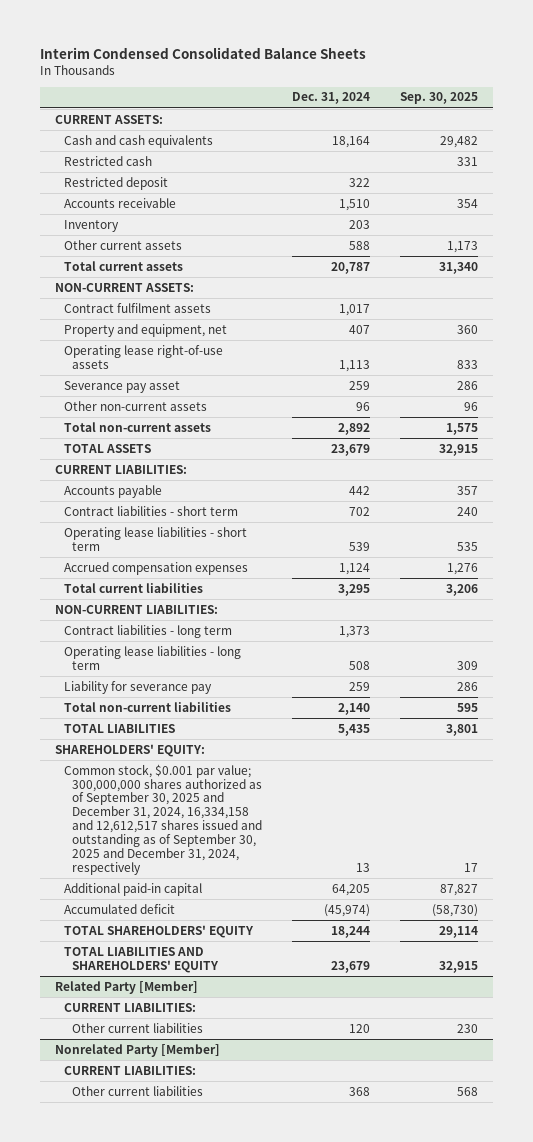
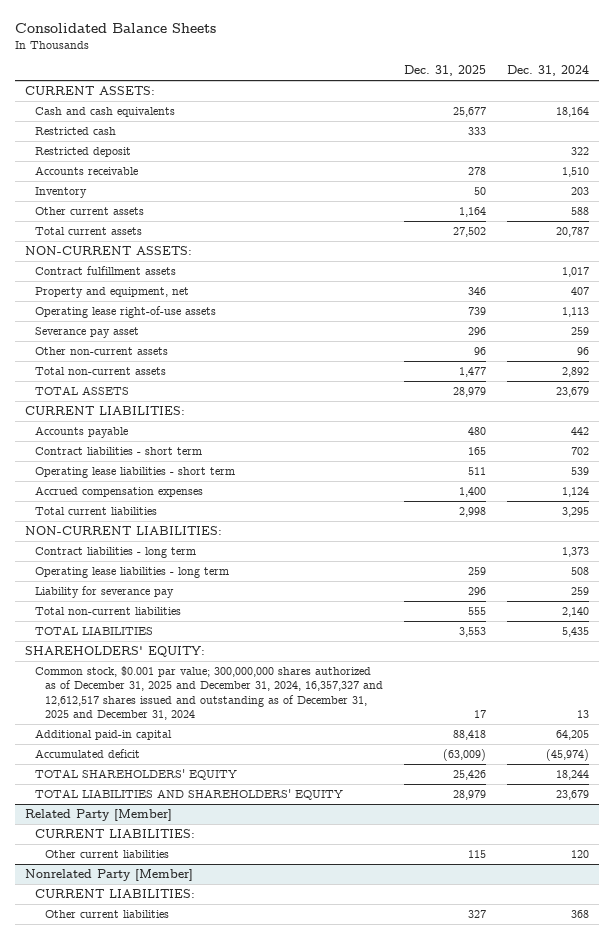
- Interim Condensed Consolidated Balance Sheets
+ Consolidated Balance Sheets
- | Dec. 31, 2024 | Sep. 30, 2025
+ | Dec. 31, 2025 | Dec. 31, 2024
- Contract fulfilment assets | 1,017 |
+ Contract fulfillment assets | | 1,017
- Common stock, $0.001 par value; 300,000,000 shares authorized as of September 30, 2025 and December 31, 2024, 16,334,158 and 12,612,517 shares issued and outstanding as of September 30, 2025 and December 31, 2024, respectively | 13 | 17
+ Common stock, $0.001 par value; 300,000,000 shares authorized as of December 31, 2025 and December 31, 2024, 16,357,327 and 12,612,517 shares issued and outstanding as of December 31, 2025 and December 31, 2024 | 17 | 13

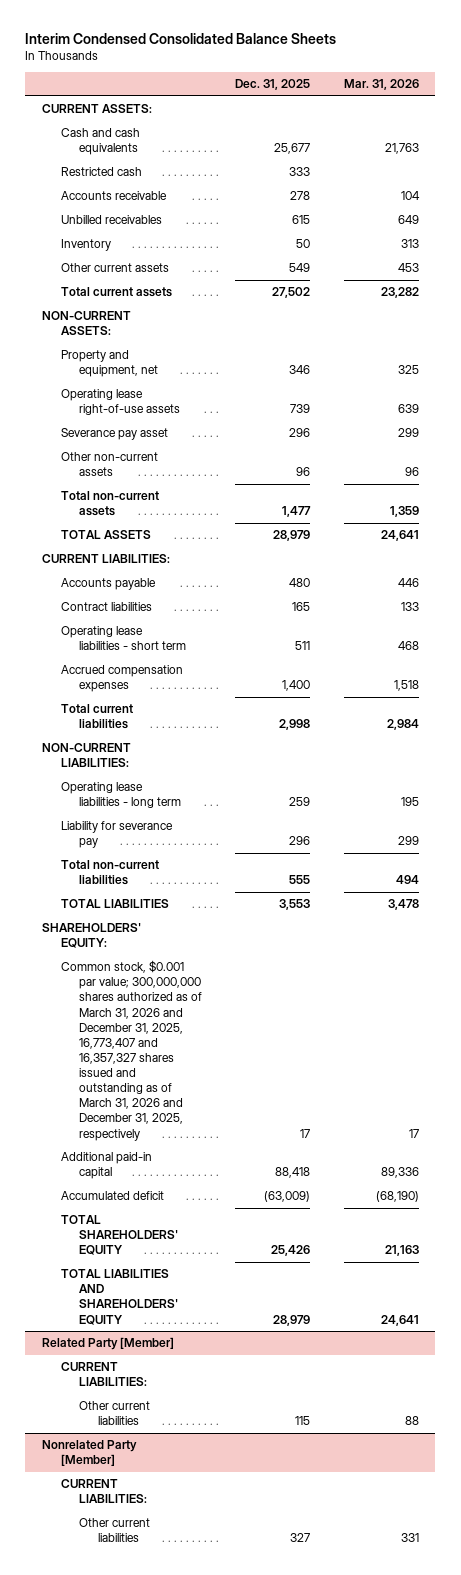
- Consolidated Balance Sheets
+ Interim Condensed Consolidated Balance Sheets
- | Dec. 31, 2025 | Dec. 31, 2024
+ | Dec. 31, 2025 | Mar. 31, 2026
- Restricted deposit | | 322
+ Unbilled receivables | 615 | 649
- Other current assets | 1,164 | 588
+ Other current assets | 549 | 453
- Contract fulfillment assets | | 1,017
- Contract liabilities - short term | 165 | 702
+ Contract liabilities | 165 | 133
- Contract liabilities - long term | | 1,373
- Common stock, $0.001 par value; 300,000,000 shares authorized as of December 31, 2025 and December 31, 2024, 16,357,327 and 12,612,517 shares issued and outstanding as of December 31, 2025 and December 31, 2024 | 17 | 13
+ Common stock, $0.001 par value; 300,000,000 shares authorized as of March 31, 2026 and December 31, 2025, 16,773,407 and 16,357,327 shares issued and outstanding as of March 31, 2026 and December 31, 2025, respectively | 17 | 17

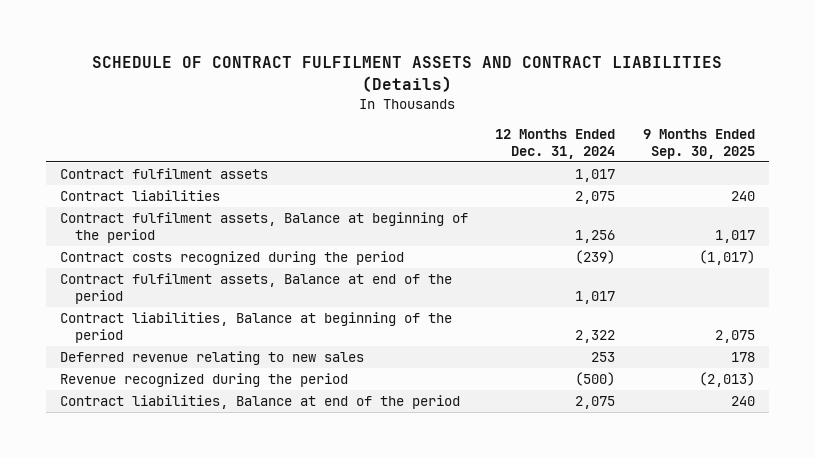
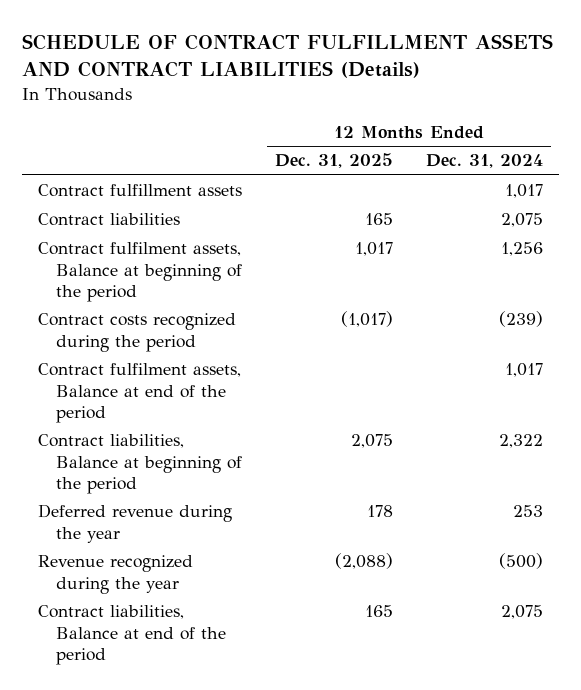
- SCHEDULE OF CONTRACT FULFILMENT ASSETS AND CONTRACT LIABILITIES (Details)
+ SCHEDULE OF CONTRACT FULFILLMENT ASSETS AND CONTRACT LIABILITIES (Details)
- | 12 Months Ended Dec. 31, 2024 | 9 Months Ended Sep. 30, 2025
+ | 12 Months Ended Dec. 31, 2025 | 12 Months Ended Dec. 31, 2024
- Contract fulfilment assets | 1,017 |
+ Contract fulfillment assets | | 1,017
- Deferred revenue relating to new sales | 253 | 178
- Revenue recognized during the period | (500) | (2,013)
+ Deferred revenue during the year | 178 | 253
+ Revenue recognized during the year | (2,088) | (500)

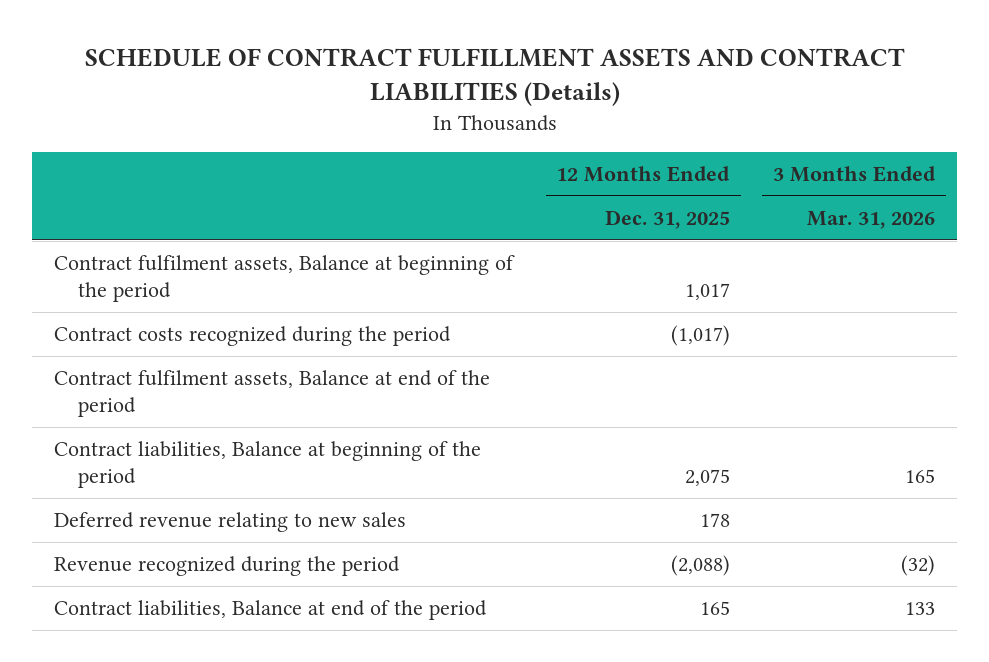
- | 12 Months Ended Dec. 31, 2025 | 12 Months Ended Dec. 31, 2024
+ | 12 Months Ended Dec. 31, 2025 | 3 Months Ended Mar. 31, 2026
- Contract fulfillment assets | | 1,017
- Contract liabilities | 165 | 2,075
- Deferred revenue during the year | 178 | 253
- Revenue recognized during the year | (2,088) | (500)
+ Deferred revenue relating to new sales | 178 |
+ Revenue recognized during the period | (2,088) | (32)

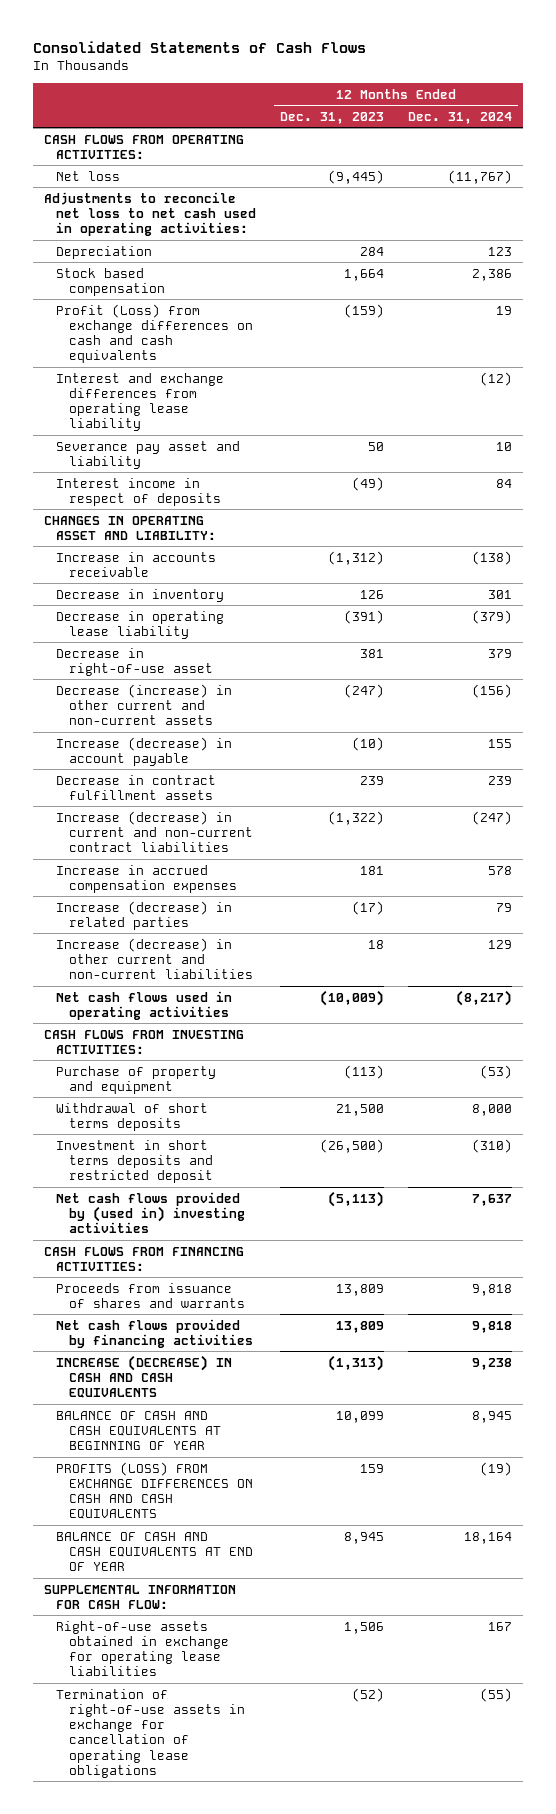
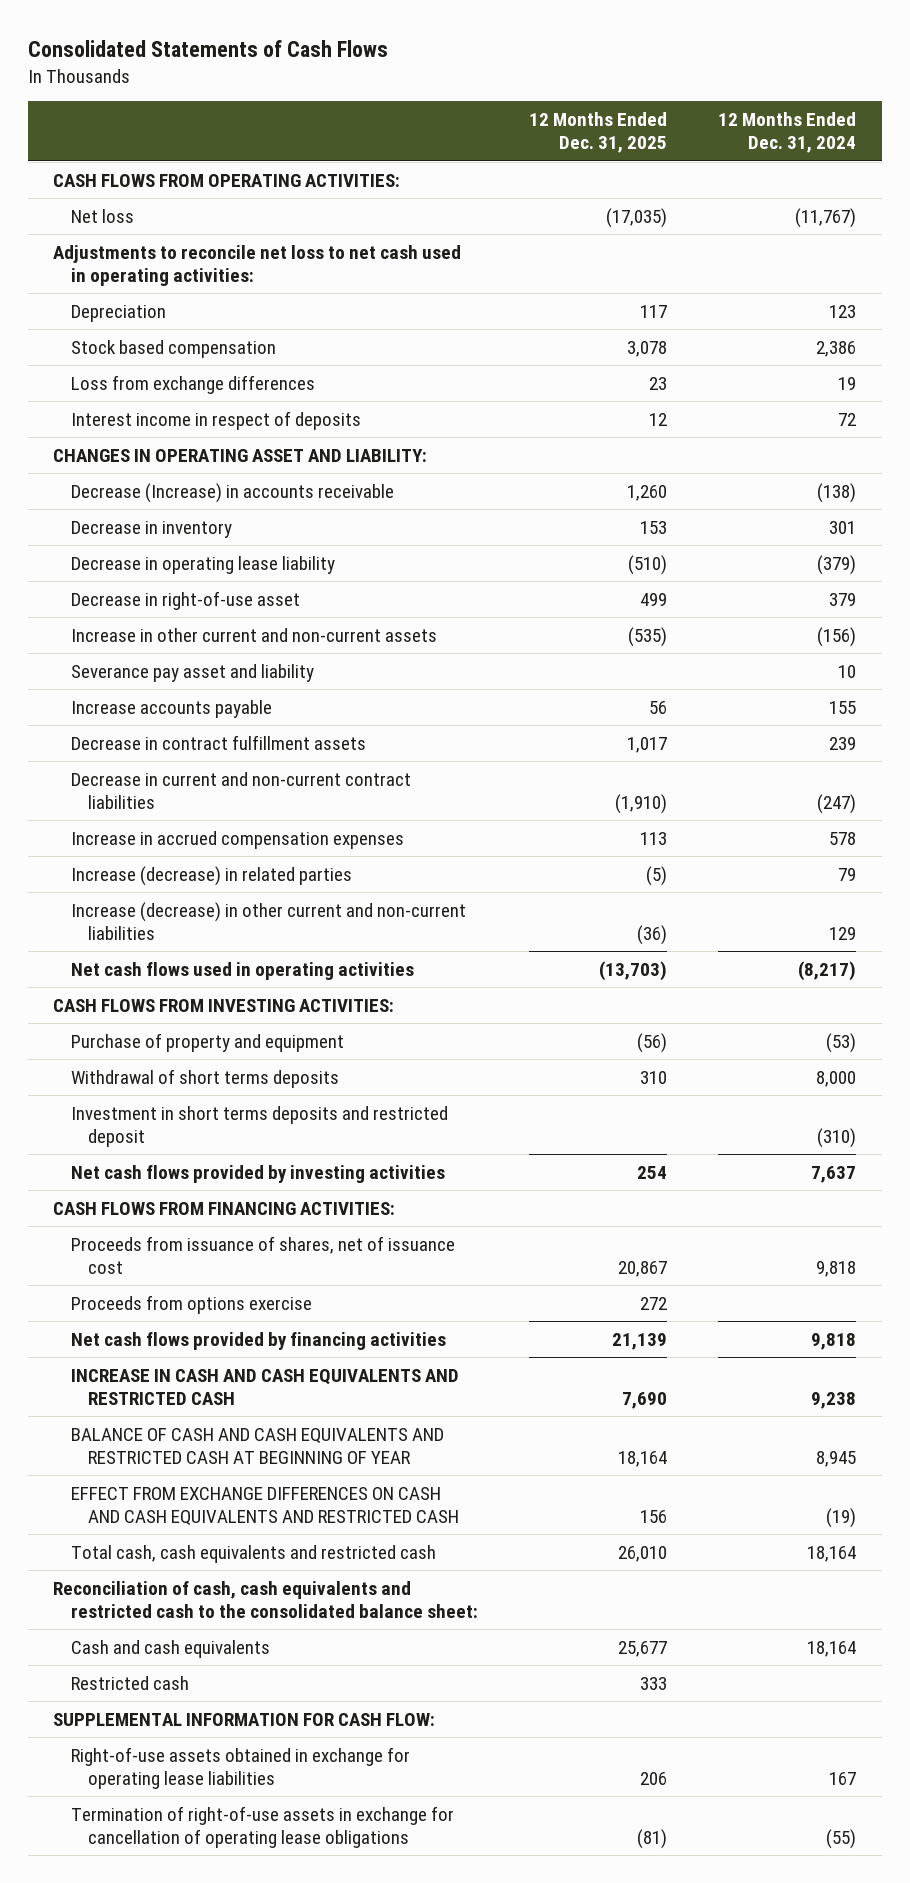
- | 12 Months Ended Dec. 31, 2023 | 12 Months Ended Dec. 31, 2024
+ | 12 Months Ended Dec. 31, 2025 | 12 Months Ended Dec. 31, 2024
- Profit (Loss) from exchange differences on cash and cash equivalents | (159) | 19
- Interest and exchange differences from operating lease liability | | (12)
- Interest income in respect of deposits | (49) | 84
+ Loss from exchange differences | 23 | 19
+ Interest income in respect of deposits | 12 | 72
- Increase in accounts receivable | (1,312) | (138)
+ Decrease (Increase) in accounts receivable | 1,260 | (138)
- Decrease (increase) in other current and non-current assets | (247) | (156)
- Increase (decrease) in account payable | (10) | 155
+ Increase in other current and non-current assets | (535) | (156)
moved down: Severance pay asset and liability | | 10
+ Increase accounts payable | 56 | 155
- Increase (decrease) in current and non-current contract liabilities | (1,322) | (247)
+ Decrease in current and non-current contract liabilities | (1,910) | (247)
- Net cash flows provided by (used in) investing activities | (5,113) | 7,637
+ Net cash flows provided by investing activities | 254 | 7,637
- Proceeds from issuance of shares and warrants | 13,809 | 9,818
+ Proceeds from issuance of shares, net of issuance cost | 20,867 | 9,818
+ Proceeds from options exercise | 272 |
- INCREASE (DECREASE) IN CASH AND CASH EQUIVALENTS | (1,313) | 9,238
- BALANCE OF CASH AND CASH EQUIVALENTS AT BEGINNING OF YEAR | 10,099 | 8,945
- PROFITS (LOSS) FROM EXCHANGE DIFFERENCES ON CASH AND CASH EQUIVALENTS | 159 | (19)
- BALANCE OF CASH AND CASH EQUIVALENTS AT END OF YEAR | 8,945 | 18,164
+ INCREASE IN CASH AND CASH EQUIVALENTS AND RESTRICTED CASH | 7,690 | 9,238
+ BALANCE OF CASH AND CASH EQUIVALENTS AND RESTRICTED CASH AT BEGINNING OF YEAR | 18,164 | 8,945
+ EFFECT FROM EXCHANGE DIFFERENCES ON CASH AND CASH EQUIVALENTS AND RESTRICTED CASH | 156 | (19)
+ Total cash, cash equivalents and restricted cash | 26,010 | 18,164
+ Reconciliation of cash, cash equivalents and restricted cash to the consolidated balance sheet:
+ Cash and cash equivalents | 25,677 | 18,164
+ Restricted cash | 333 |

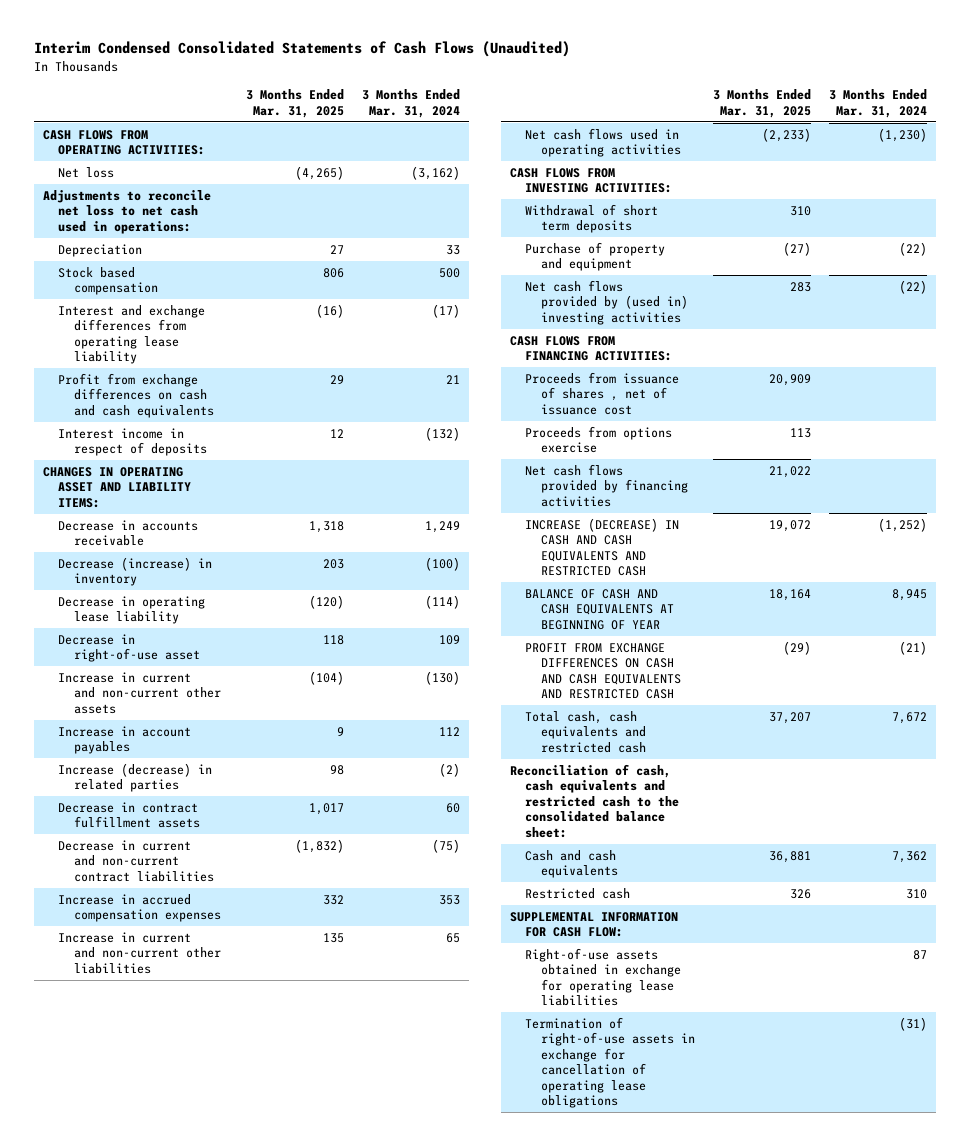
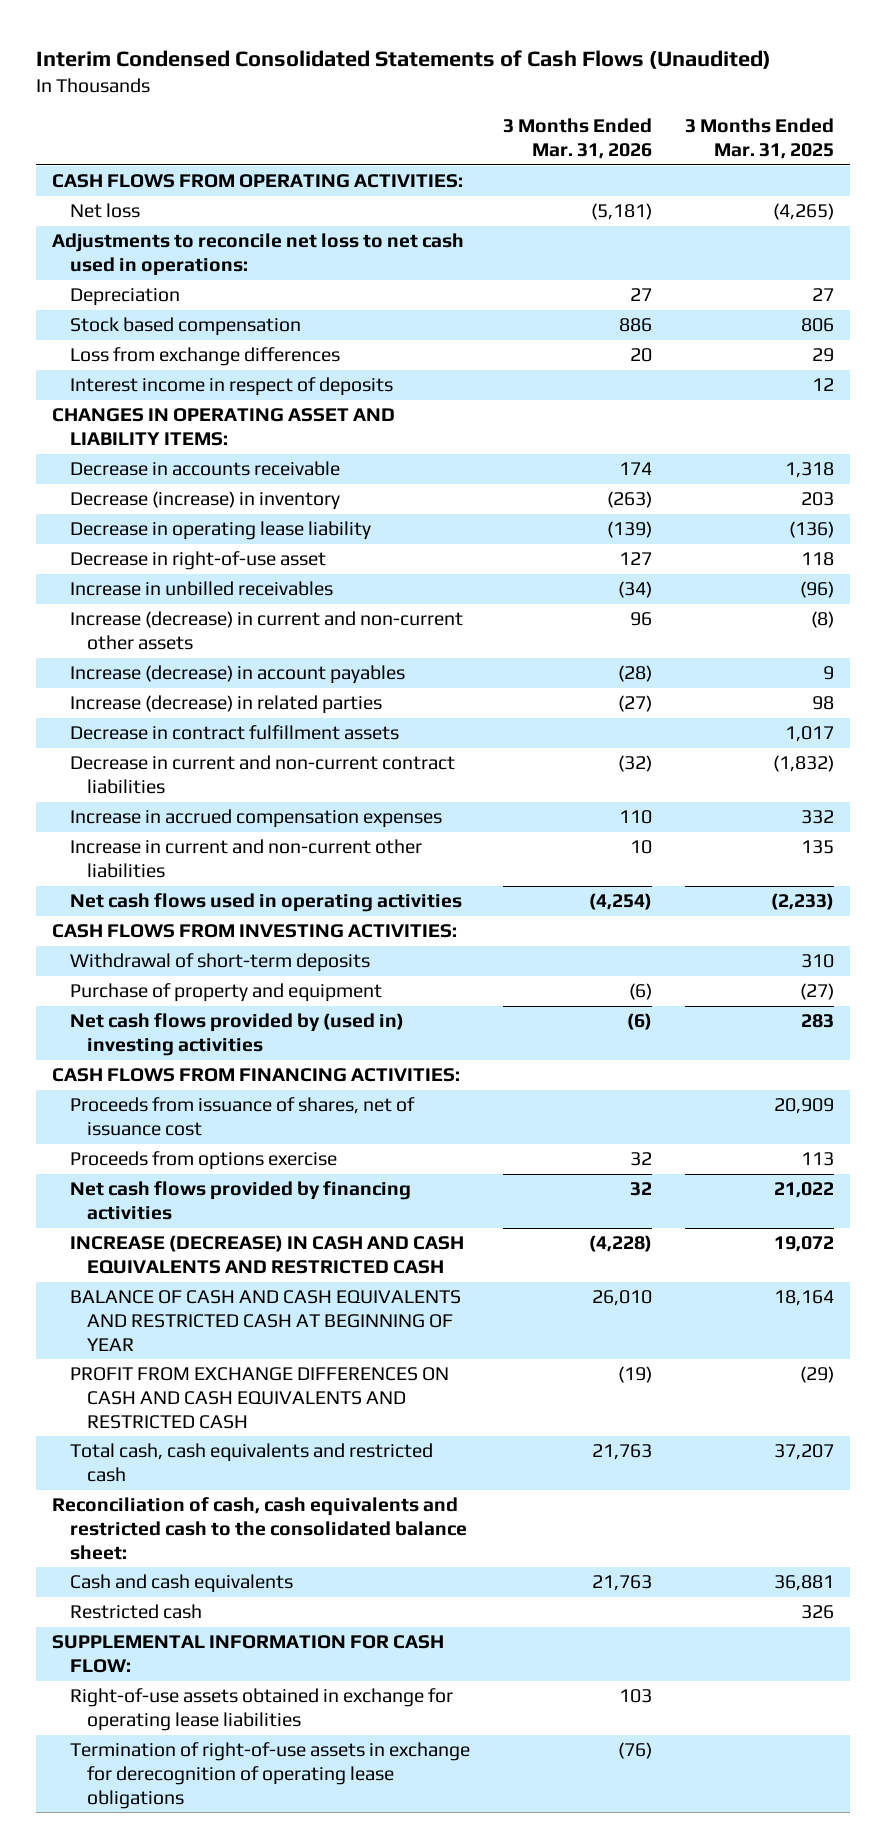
- | 3 Months Ended Mar. 31, 2025 | 3 Months Ended Mar. 31, 2024
+ | 3 Months Ended Mar. 31, 2026 | 3 Months Ended Mar. 31, 2025
- Interest and exchange differences from operating lease liability | (16) | (17)
- Profit from exchange differences on cash and cash equivalents | 29 | 21
+ Loss from exchange differences | 20 | 29
- Decrease in operating lease liability | (120) | (114)
+ Decrease in operating lease liability | (139) | (136)
- Increase in current and non-current other assets | (104) | (130)
- Increase in account payables | 9 | 112
+ Increase in unbilled receivables | (34) | (96)
+ Increase (decrease) in current and non-current other assets | 96 | (8)
+ Increase (decrease) in account payables | (28) | 9
- Withdrawal of short term deposits | 310 |
+ Withdrawal of short-term deposits | | 310
- Proceeds from issuance of shares , net of issuance cost | 20,909 |
+ Proceeds from issuance of shares, net of issuance cost | | 20,909
- BALANCE OF CASH AND CASH EQUIVALENTS AT BEGINNING OF YEAR | 18,164 | 8,945
+ BALANCE OF CASH AND CASH EQUIVALENTS AND RESTRICTED CASH AT BEGINNING OF YEAR | 26,010 | 18,164
- Termination of right-of-use assets in exchange for cancellation of operating lease obligations | | (31)
+ Termination of right-of-use assets in exchange for derecognition of operating lease obligations | (76) |

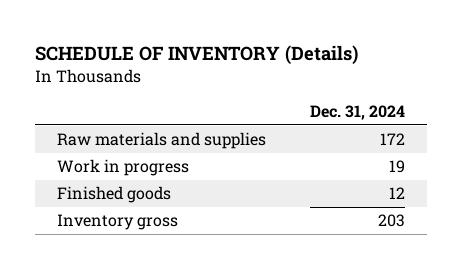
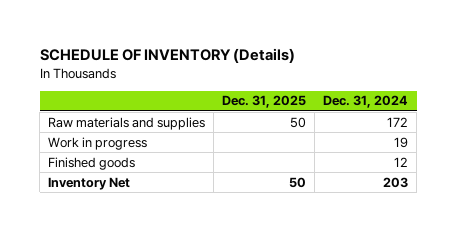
- | Dec. 31, 2024
+ | Dec. 31, 2025 | Dec. 31, 2024
- Inventory gross | 203
+ Inventory Net | 50 | 203

